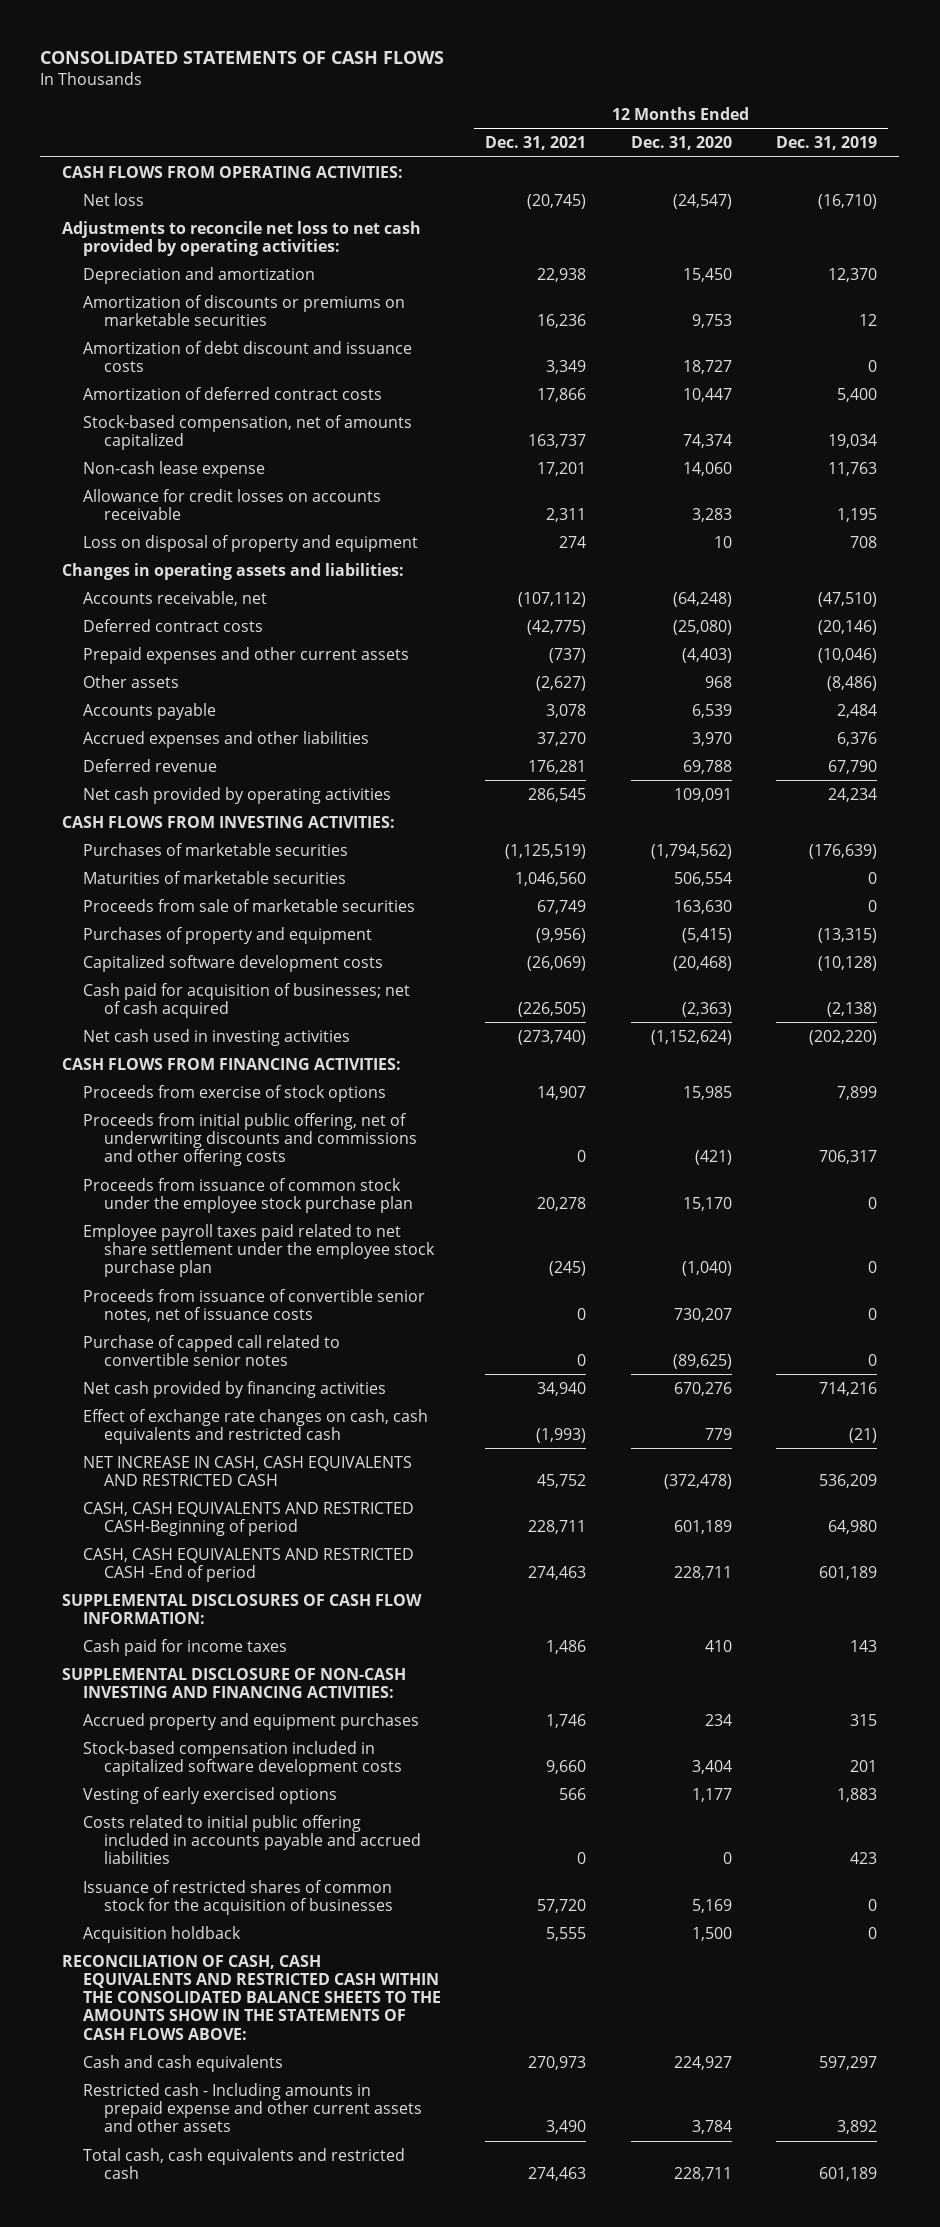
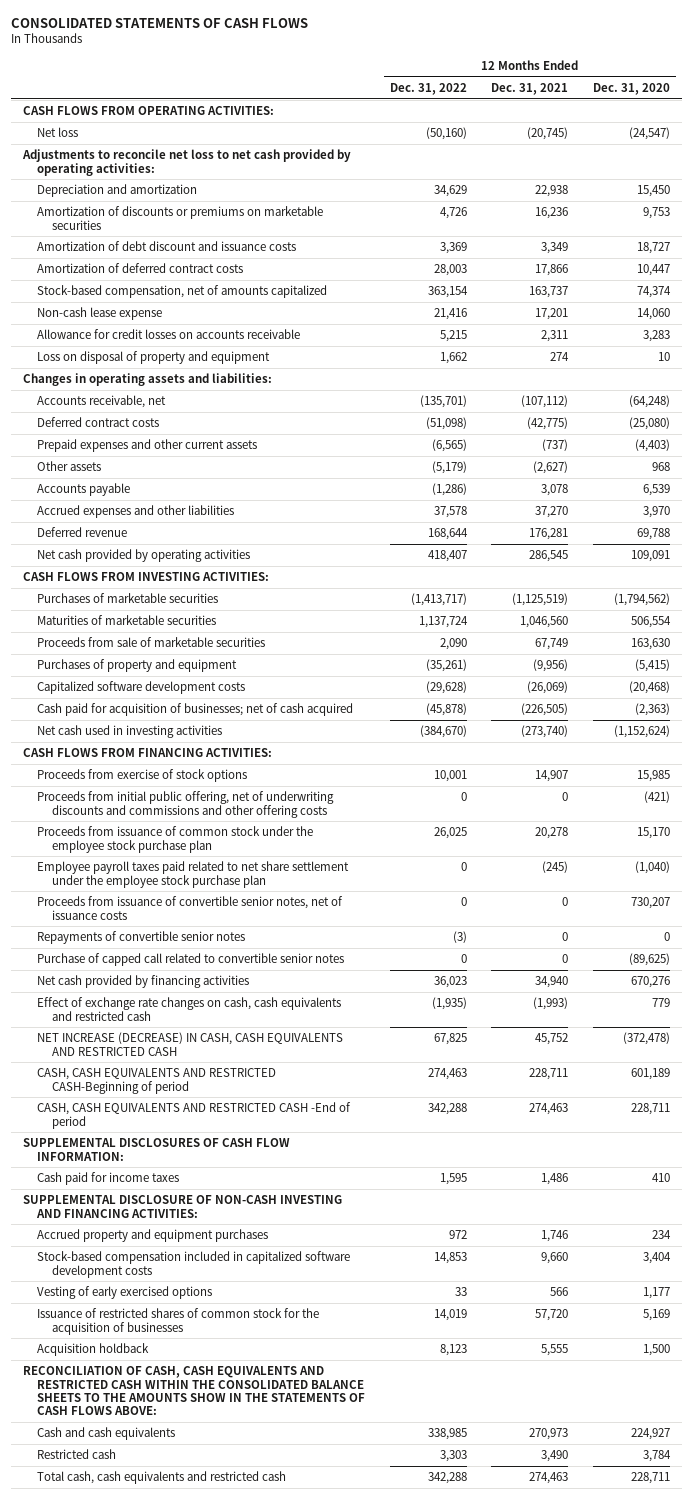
- | 12 Months Ended Dec. 31, 2021 | 12 Months Ended Dec. 31, 2020 | 12 Months Ended Dec. 31, 2019
+ | 12 Months Ended Dec. 31, 2022 | 12 Months Ended Dec. 31, 2021 | 12 Months Ended Dec. 31, 2020
+ Repayments of convertible senior notes | (3) | 0 | 0
- NET INCREASE IN CASH, CASH EQUIVALENTS AND RESTRICTED CASH | 45,752 | (372,478) | 536,209
+ NET INCREASE (DECREASE) IN CASH, CASH EQUIVALENTS AND RESTRICTED CASH | 67,825 | 45,752 | (372,478)
- Costs related to initial public offering included in accounts payable and accrued liabilities | 0 | 0 | 423
- Restricted cash - Including amounts in prepaid expense and other current assets and other assets | 3,490 | 3,784 | 3,892
+ Restricted cash | 3,303 | 3,490 | 3,784

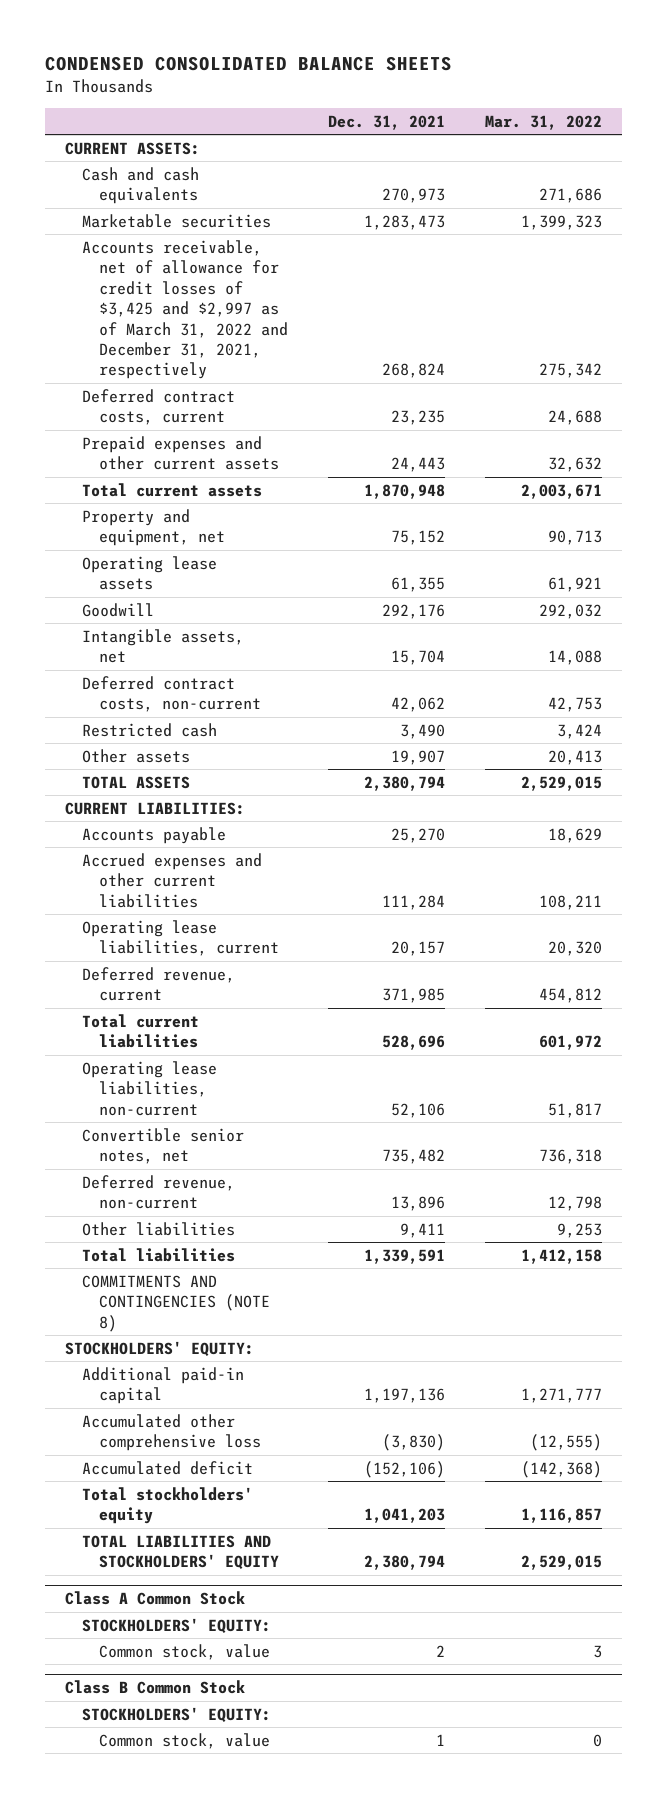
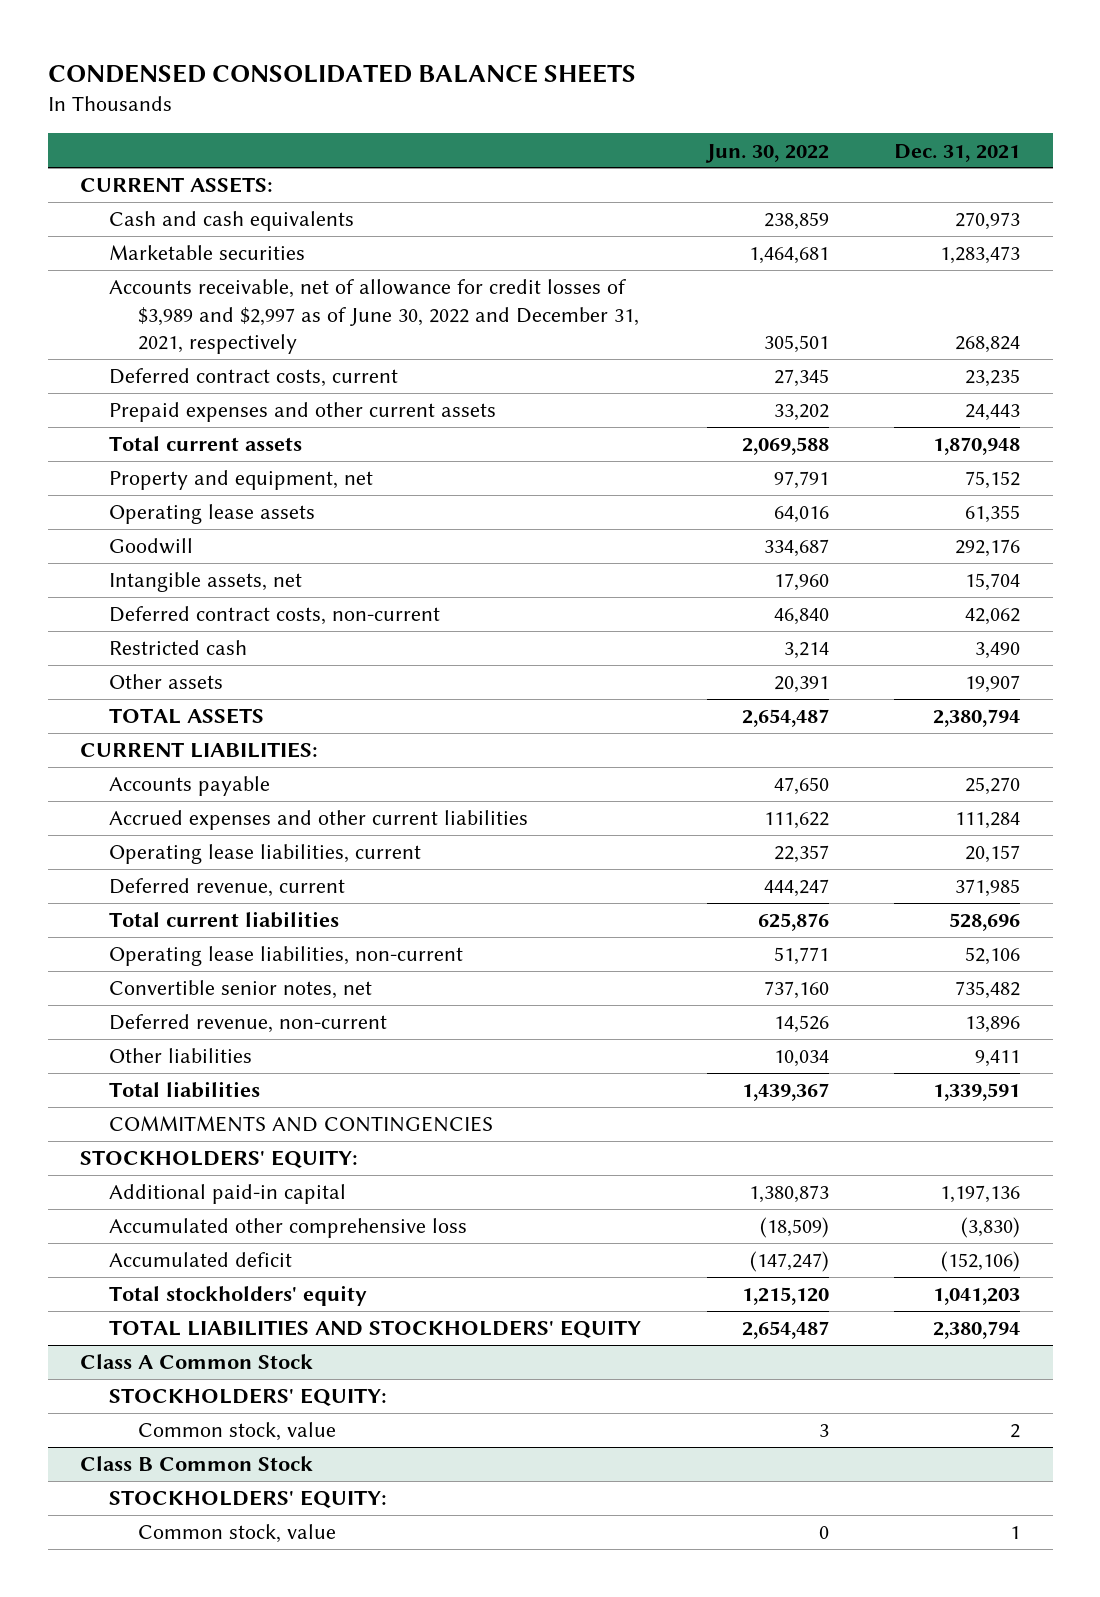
- | Dec. 31, 2021 | Mar. 31, 2022
+ | Jun. 30, 2022 | Dec. 31, 2021
- Accounts receivable, net of allowance for credit losses of $3,425 and $2,997 as of March 31, 2022 and December 31, 2021, respectively | 268,824 | 275,342
+ Accounts receivable, net of allowance for credit losses of $3,989 and $2,997 as of June 30, 2022 and December 31, 2021, respectively | 305,501 | 268,824
- COMMITMENTS AND CONTINGENCIES (NOTE 8)
+ COMMITMENTS AND CONTINGENCIES

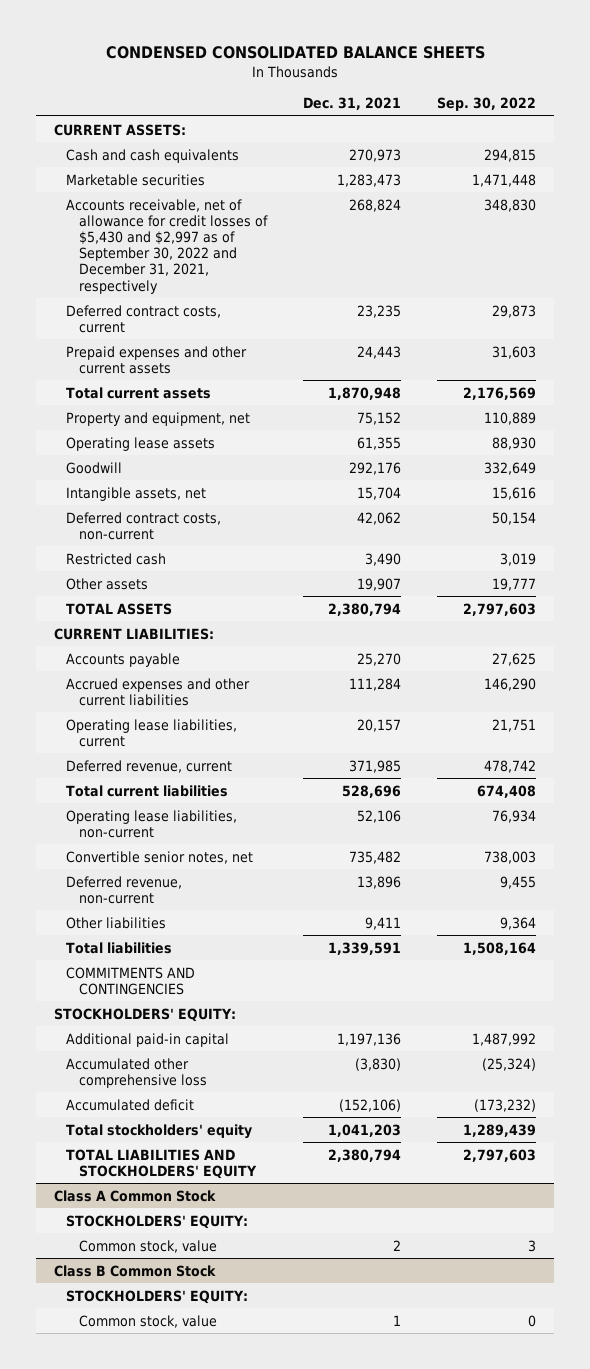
- | Jun. 30, 2022 | Dec. 31, 2021
+ | Dec. 31, 2021 | Sep. 30, 2022
- Accounts receivable, net of allowance for credit losses of $3,989 and $2,997 as of June 30, 2022 and December 31, 2021, respectively | 305,501 | 268,824
+ Accounts receivable, net of allowance for credit losses of $5,430 and $2,997 as of September 30, 2022 and December 31, 2021, respectively | 268,824 | 348,830

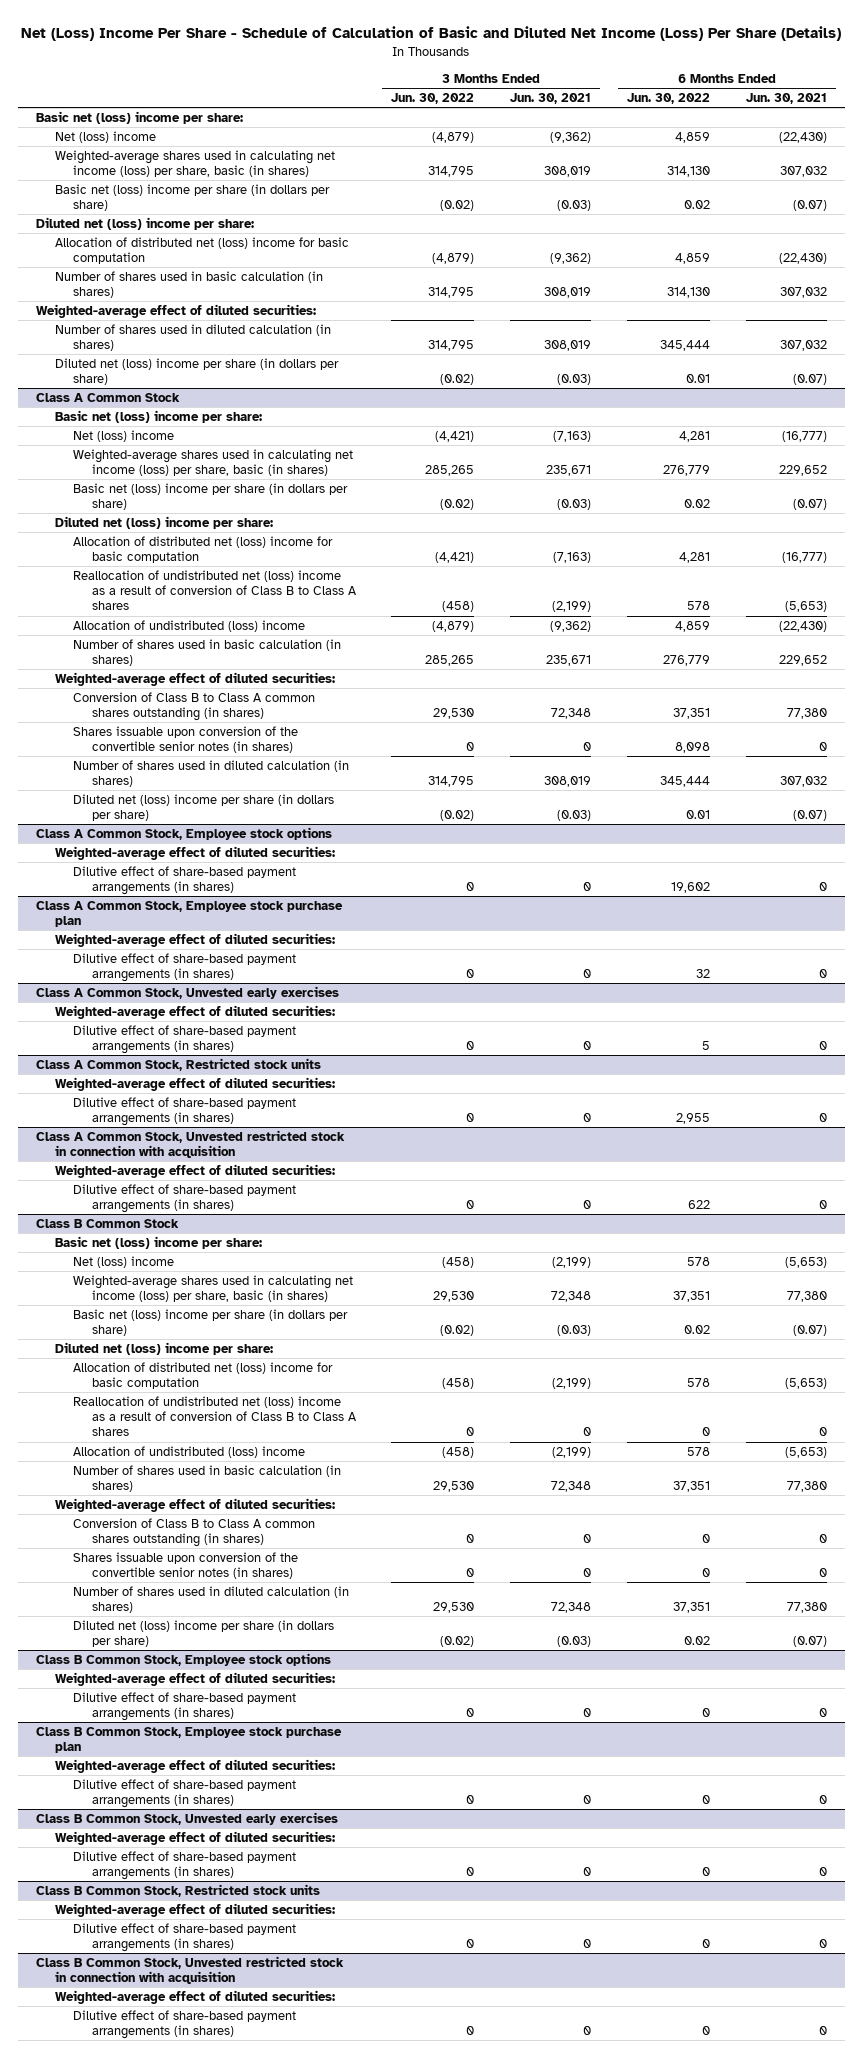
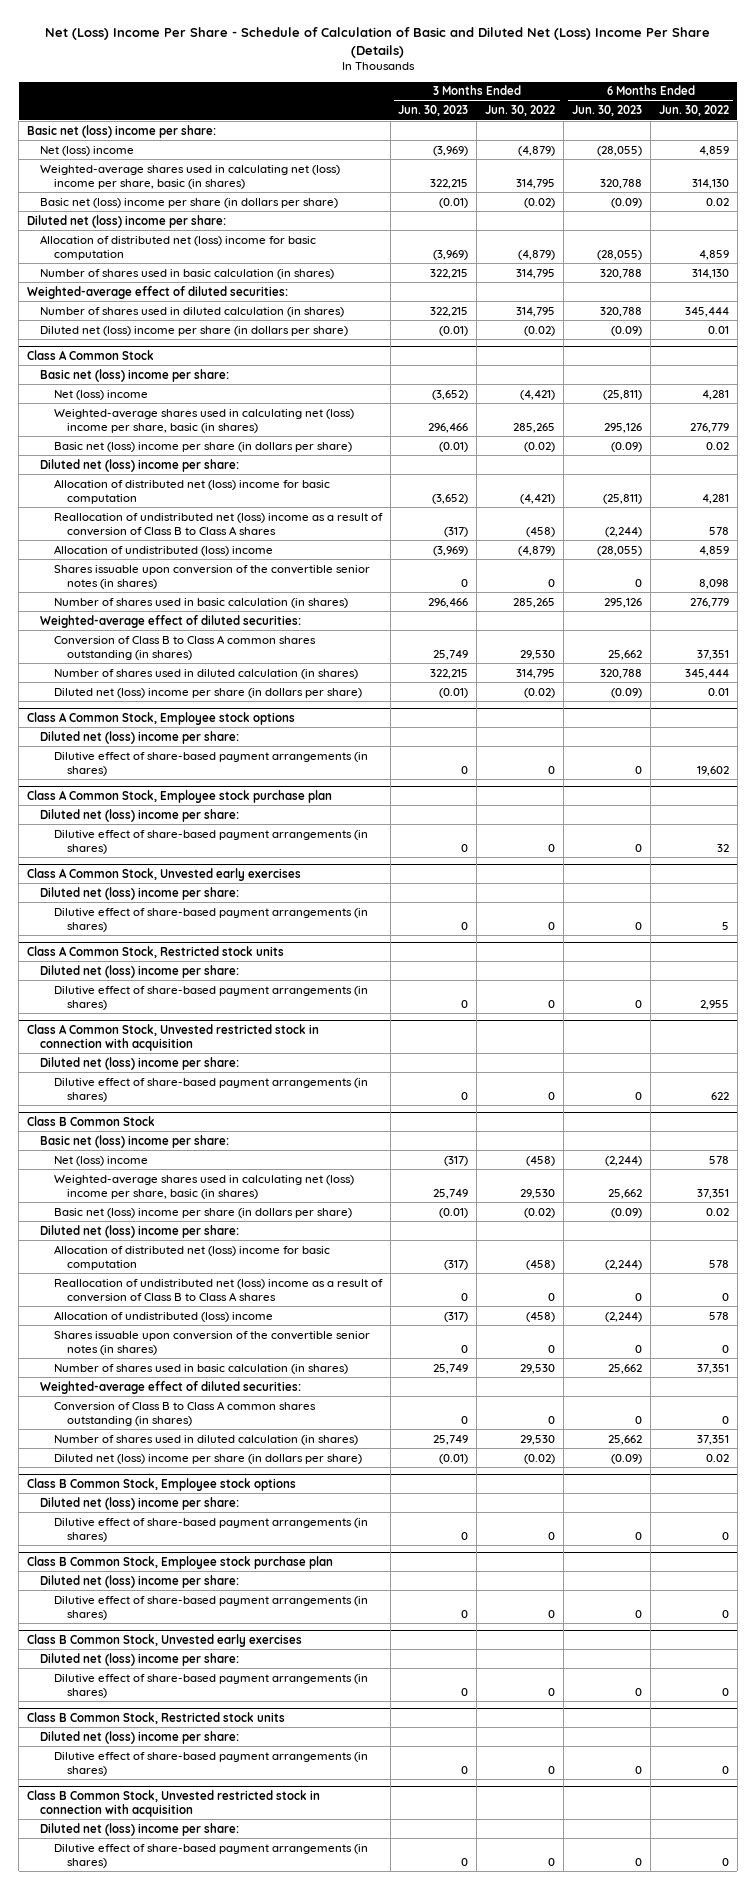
- Net (Loss) Income Per Share - Schedule of Calculation of Basic and Diluted Net Income (Loss) Per Share (Details)
+ Net (Loss) Income Per Share - Schedule of Calculation of Basic and Diluted Net (Loss) Income Per Share (Details)
- | 3 Months Ended Jun. 30, 2022 | 3 Months Ended Jun. 30, 2021 | 6 Months Ended Jun. 30, 2022 | 6 Months Ended Jun. 30, 2021
+ | 3 Months Ended Jun. 30, 2023 | 3 Months Ended Jun. 30, 2022 | 6 Months Ended Jun. 30, 2023 | 6 Months Ended Jun. 30, 2022
- Weighted-average shares used in calculating net income (loss) per share, basic (in shares) | 314,795 | 308,019 | 314,130 | 307,032
+ Weighted-average shares used in calculating net (loss) income per share, basic (in shares) | 322,215 | 314,795 | 320,788 | 314,130
@ Class A Common Stock
- Weighted-average shares used in calculating net income (loss) per share, basic (in shares) | 285,265 | 235,671 | 276,779 | 229,652
+ Weighted-average shares used in calculating net (loss) income per share, basic (in shares) | 296,466 | 285,265 | 295,126 | 276,779
moved up: Shares issuable upon conversion of the convertible senior notes (in shares) | 0 | 0 | 0 | 8,098
@ Class A Common Stock, Employee stock options
- Weighted-average effect of diluted securities:
+ Diluted net (loss) income per share:
@ Class A Common Stock, Employee stock purchase plan
- Weighted-average effect of diluted securities:
+ Diluted net (loss) income per share:
@ Class A Common Stock, Unvested early exercises
- Weighted-average effect of diluted securities:
+ Diluted net (loss) income per share:
@ Class A Common Stock, Restricted stock units
- Weighted-average effect of diluted securities:
+ Diluted net (loss) income per share:
@ Class A Common Stock, Unvested restricted stock in connection with acquisition
- Weighted-average effect of diluted securities:
+ Diluted net (loss) income per share:
@ Class B Common Stock
- Weighted-average shares used in calculating net income (loss) per share, basic (in shares) | 29,530 | 72,348 | 37,351 | 77,380
+ Weighted-average shares used in calculating net (loss) income per share, basic (in shares) | 25,749 | 29,530 | 25,662 | 37,351
moved up: Shares issuable upon conversion of the convertible senior notes (in shares) | 0 | 0 | 0 | 0
@ Class B Common Stock, Employee stock options
- Weighted-average effect of diluted securities:
+ Diluted net (loss) income per share:
@ Class B Common Stock, Employee stock purchase plan
- Weighted-average effect of diluted securities:
+ Diluted net (loss) income per share:
@ Class B Common Stock, Unvested early exercises
- Weighted-average effect of diluted securities:
+ Diluted net (loss) income per share:
@ Class B Common Stock, Restricted stock units
- Weighted-average effect of diluted securities:
+ Diluted net (loss) income per share:
@ Class B Common Stock, Unvested restricted stock in connection with acquisition
- Weighted-average effect of diluted securities:
+ Diluted net (loss) income per share:

